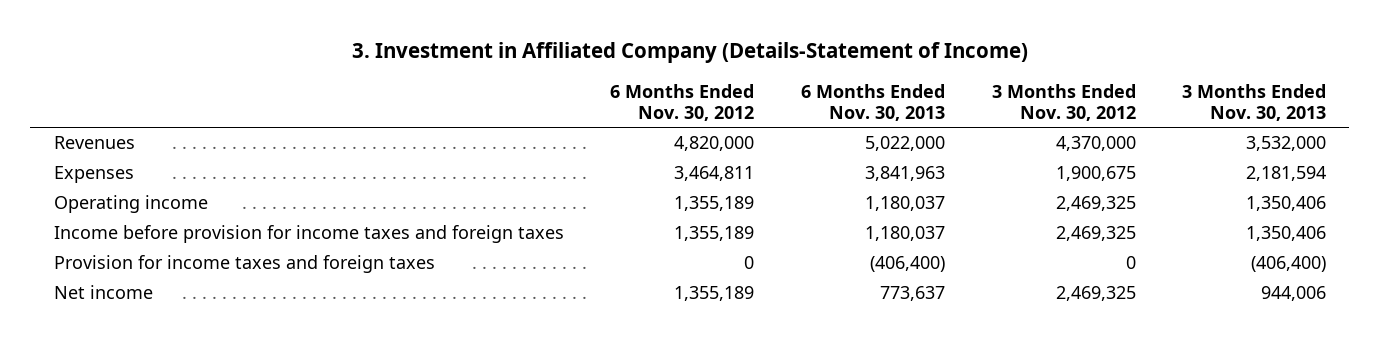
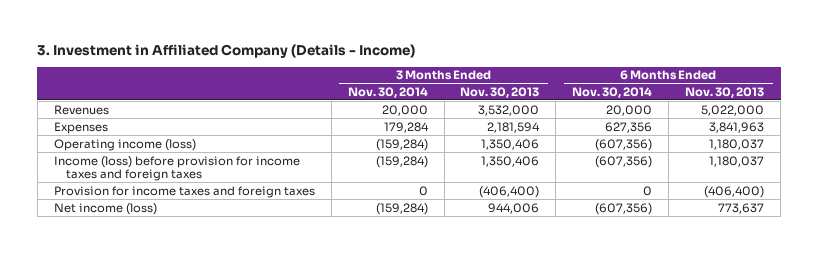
- 3. Investment in Affiliated Company (Details-Statement of Income)
+ 3. Investment in Affiliated Company (Details - Income)
- | 6 Months Ended Nov. 30, 2012 | 6 Months Ended Nov. 30, 2013 | 3 Months Ended Nov. 30, 2012 | 3 Months Ended Nov. 30, 2013
+ | 3 Months Ended Nov. 30, 2014 | 3 Months Ended Nov. 30, 2013 | 6 Months Ended Nov. 30, 2014 | 6 Months Ended Nov. 30, 2013
- Operating income | 1,355,189 | 1,180,037 | 2,469,325 | 1,350,406
- Income before provision for income taxes and foreign taxes | 1,355,189 | 1,180,037 | 2,469,325 | 1,350,406
+ Operating income (loss) | (159,284) | 1,350,406 | (607,356) | 1,180,037
+ Income (loss) before provision for income taxes and foreign taxes | (159,284) | 1,350,406 | (607,356) | 1,180,037
- Net income | 1,355,189 | 773,637 | 2,469,325 | 944,006
+ Net income (loss) | (159,284) | 944,006 | (607,356) | 773,637

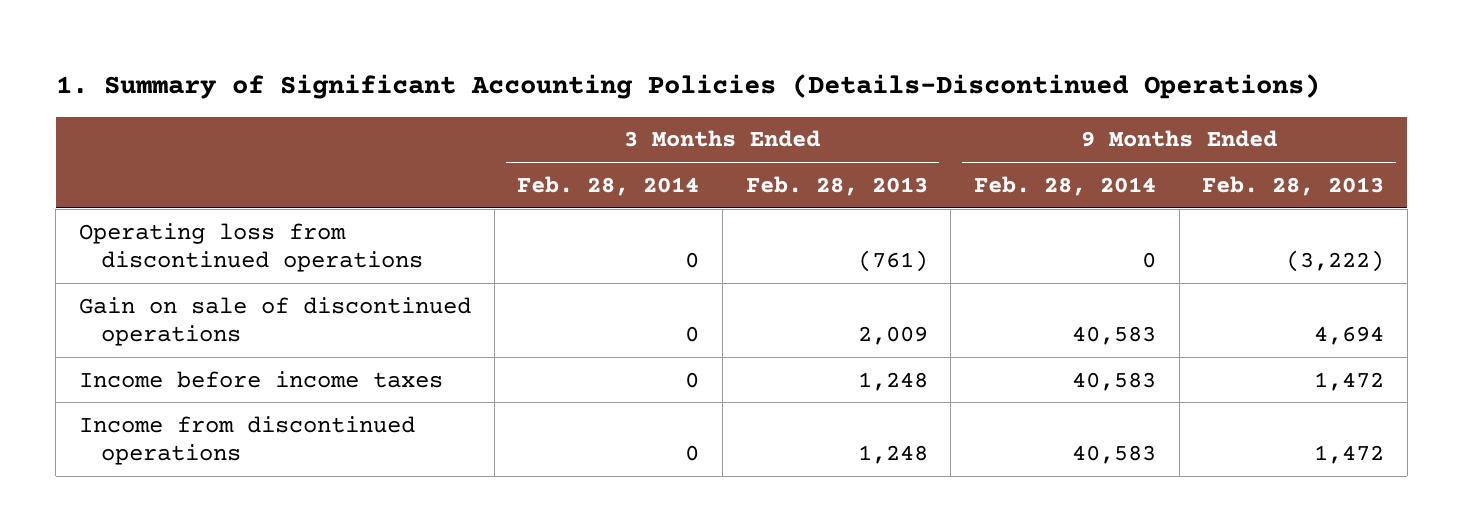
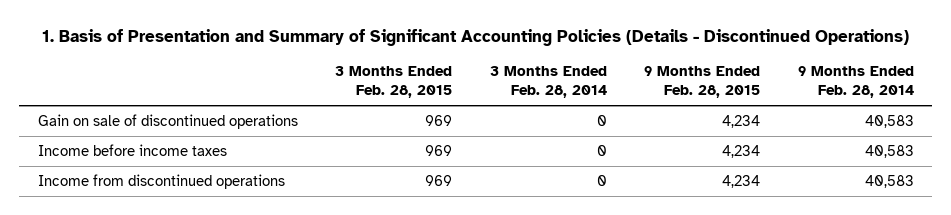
- 1. Summary of Significant Accounting Policies (Details-Discontinued Operations)
+ 1. Basis of Presentation and Summary of Significant Accounting Policies (Details - Discontinued Operations)
- | 3 Months Ended Feb. 28, 2014 | 3 Months Ended Feb. 28, 2013 | 9 Months Ended Feb. 28, 2014 | 9 Months Ended Feb. 28, 2013
+ | 3 Months Ended Feb. 28, 2015 | 3 Months Ended Feb. 28, 2014 | 9 Months Ended Feb. 28, 2015 | 9 Months Ended Feb. 28, 2014
- Operating loss from discontinued operations | 0 | (761) | 0 | (3,222)

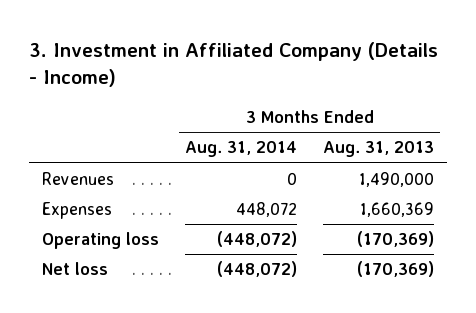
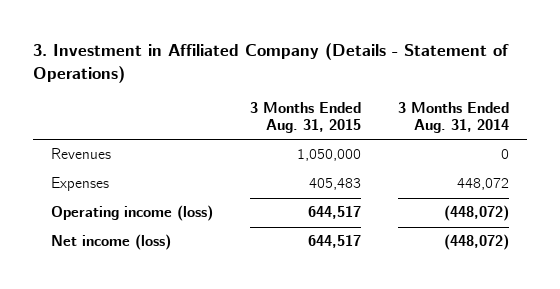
- 3. Investment in Affiliated Company (Details - Income)
+ 3. Investment in Affiliated Company (Details - Statement of Operations)
- | 3 Months Ended Aug. 31, 2014 | 3 Months Ended Aug. 31, 2013
+ | 3 Months Ended Aug. 31, 2015 | 3 Months Ended Aug. 31, 2014
- Operating loss | (448,072) | (170,369)
- Net loss | (448,072) | (170,369)
+ Operating income (loss) | 644,517 | (448,072)
+ Net income (loss) | 644,517 | (448,072)

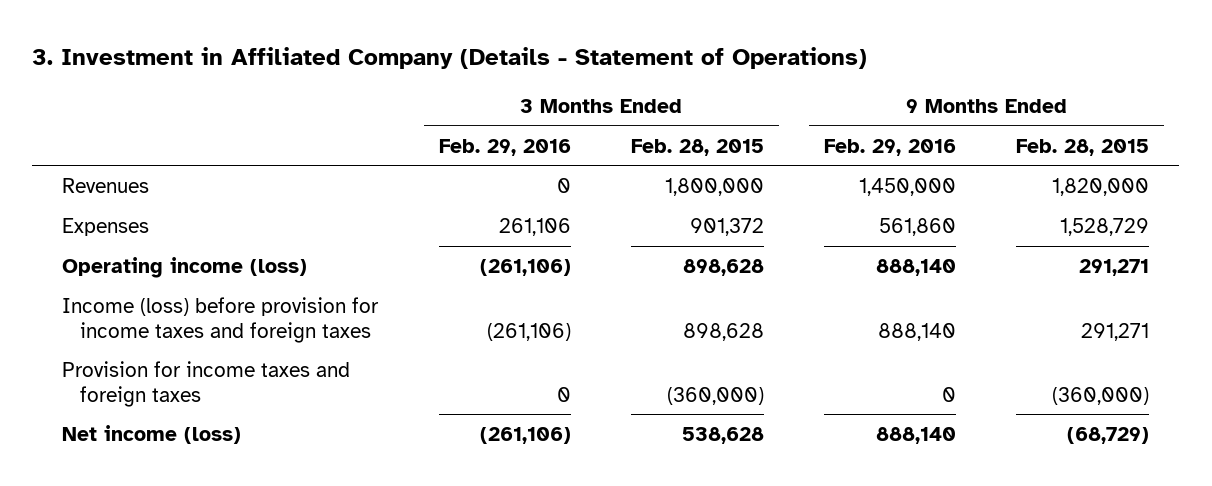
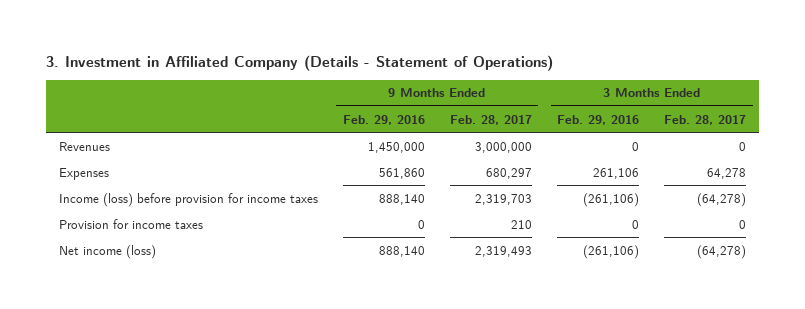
- | 3 Months Ended Feb. 29, 2016 | 3 Months Ended Feb. 28, 2015 | 9 Months Ended Feb. 29, 2016 | 9 Months Ended Feb. 28, 2015
+ | 9 Months Ended Feb. 29, 2016 | 9 Months Ended Feb. 28, 2017 | 3 Months Ended Feb. 29, 2016 | 3 Months Ended Feb. 28, 2017
- Operating income (loss) | (261,106) | 898,628 | 888,140 | 291,271
- Income (loss) before provision for income taxes and foreign taxes | (261,106) | 898,628 | 888,140 | 291,271
- Provision for income taxes and foreign taxes | 0 | (360,000) | 0 | (360,000)
+ Income (loss) before provision for income taxes | 888,140 | 2,319,703 | (261,106) | (64,278)
+ Provision for income taxes | 0 | 210 | 0 | 0

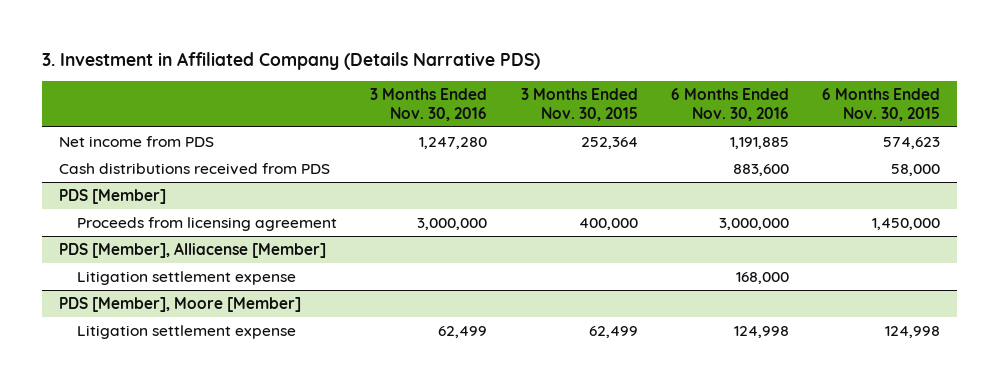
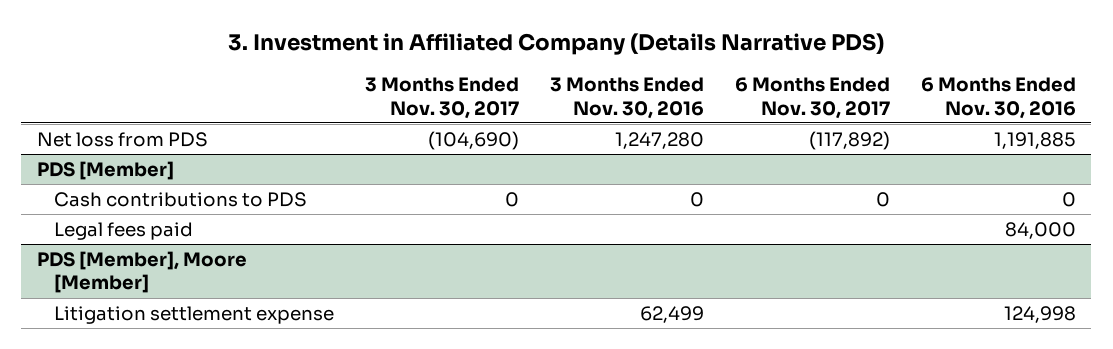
- | 3 Months Ended Nov. 30, 2016 | 3 Months Ended Nov. 30, 2015 | 6 Months Ended Nov. 30, 2016 | 6 Months Ended Nov. 30, 2015
+ | 3 Months Ended Nov. 30, 2017 | 3 Months Ended Nov. 30, 2016 | 6 Months Ended Nov. 30, 2017 | 6 Months Ended Nov. 30, 2016
- Net income from PDS | 1,247,280 | 252,364 | 1,191,885 | 574,623
- Cash distributions received from PDS | | | 883,600 | 58,000
+ Net loss from PDS | (104,690) | 1,247,280 | (117,892) | 1,191,885
@ PDS [Member]
- Proceeds from licensing agreement | 3,000,000 | 400,000 | 3,000,000 | 1,450,000
- PDS [Member], Alliacense [Member]
- Litigation settlement expense | | | 168,000 |
@ PDS [Member]
+ Cash contributions to PDS | 0 | 0 | 0 | 0
+ Legal fees paid | | | | 84,000

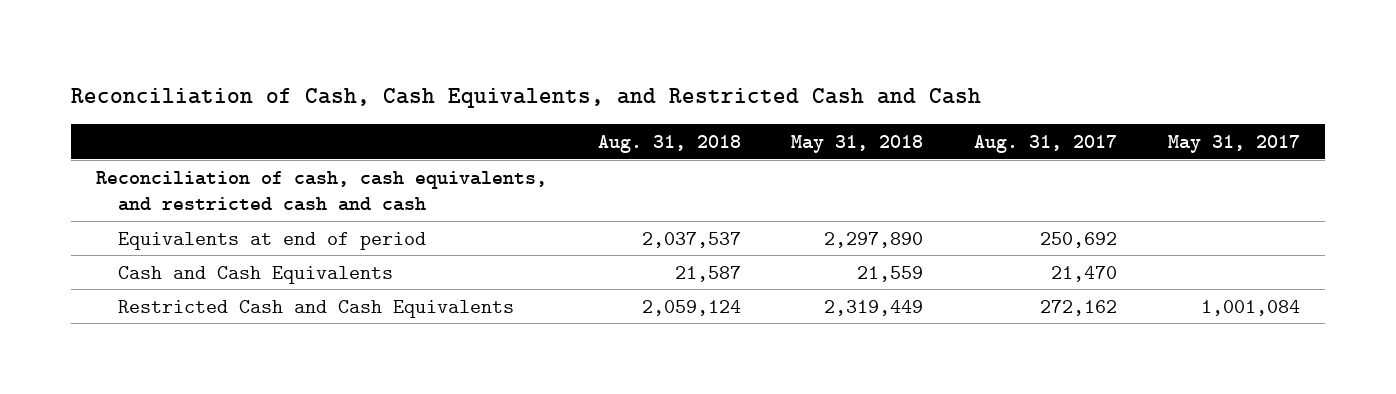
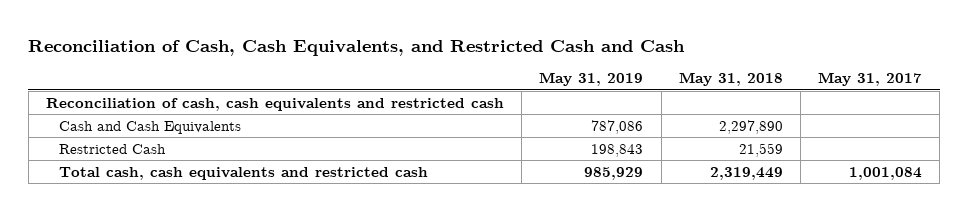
- | Aug. 31, 2018 | May 31, 2018 | Aug. 31, 2017 | May 31, 2017
+ | May 31, 2019 | May 31, 2018 | May 31, 2017
- Reconciliation of cash, cash equivalents, and restricted cash and cash
- Equivalents at end of period | 2,037,537 | 2,297,890 | 250,692 |
- Cash and Cash Equivalents | 21,587 | 21,559 | 21,470 |
- Restricted Cash and Cash Equivalents | 2,059,124 | 2,319,449 | 272,162 | 1,001,084
+ Reconciliation of cash, cash equivalents and restricted cash
+ Cash and Cash Equivalents | 787,086 | 2,297,890 |
+ Restricted Cash | 198,843 | 21,559 |
+ Total cash, cash equivalents and restricted cash | 985,929 | 2,319,449 | 1,001,084

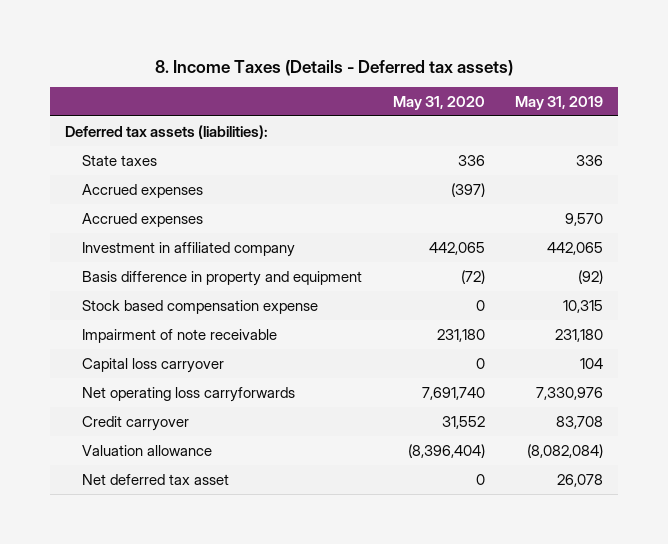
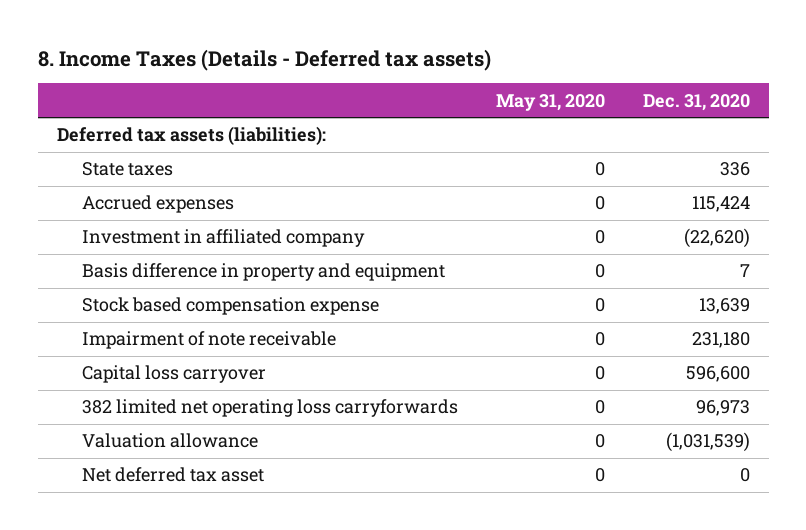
- | May 31, 2020 | May 31, 2019
+ | May 31, 2020 | Dec. 31, 2020
- State taxes | 336 | 336
- Accrued expenses | (397) |
- Accrued expenses | | 9,570
- Investment in affiliated company | 442,065 | 442,065
- Basis difference in property and equipment | (72) | (92)
+ State taxes | 0 | 336
+ Accrued expenses | 0 | 115,424
+ Investment in affiliated company | 0 | (22,620)
+ Basis difference in property and equipment | 0 | 7
- Impairment of note receivable | 231,180 | 231,180
+ Impairment of note receivable | 0 | 231,180
- Net operating loss carryforwards | 7,691,740 | 7,330,976
- Credit carryover | 31,552 | 83,708
- Valuation allowance | (8,396,404) | (8,082,084)
+ 382 limited net operating loss carryforwards | 0 | 96,973
+ Valuation allowance | 0 | (1,031,539)

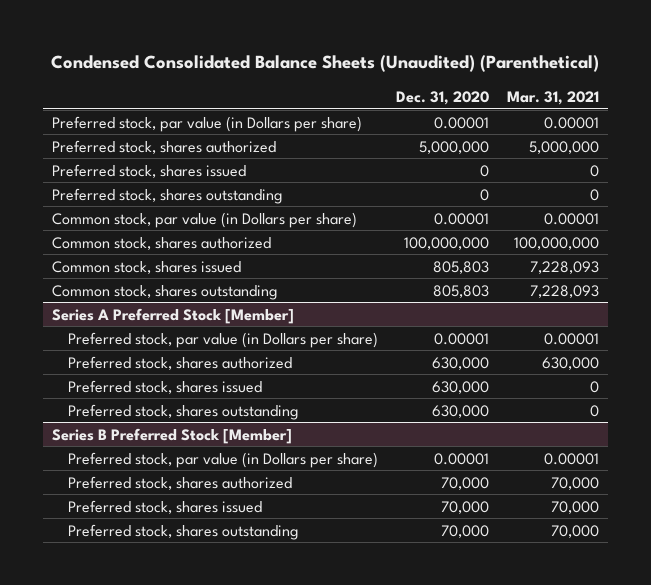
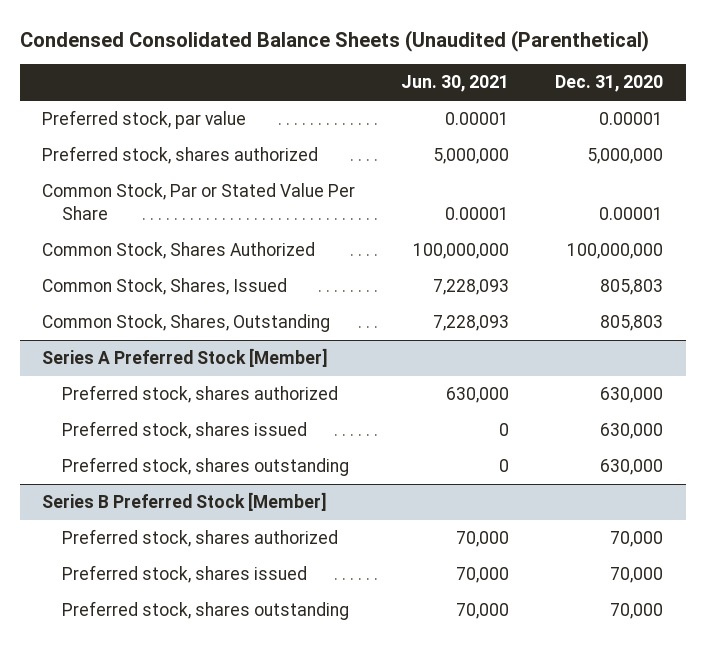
- Condensed Consolidated Balance Sheets (Unaudited) (Parenthetical)
+ Condensed Consolidated Balance Sheets (Unaudited (Parenthetical)
- | Dec. 31, 2020 | Mar. 31, 2021
+ | Jun. 30, 2021 | Dec. 31, 2020
- Preferred stock, par value (in Dollars per share) | 0.00001 | 0.00001
+ Preferred stock, par value | 0.00001 | 0.00001
- Preferred stock, shares issued | 0 | 0
- Preferred stock, shares outstanding | 0 | 0
- Common stock, par value (in Dollars per share) | 0.00001 | 0.00001
- Common stock, shares authorized | 100,000,000 | 100,000,000
- Common stock, shares issued | 805,803 | 7,228,093
- Common stock, shares outstanding | 805,803 | 7,228,093
+ Common Stock, Par or Stated Value Per Share | 0.00001 | 0.00001
+ Common Stock, Shares Authorized | 100,000,000 | 100,000,000
+ Common Stock, Shares, Issued | 7,228,093 | 805,803
+ Common Stock, Shares, Outstanding | 7,228,093 | 805,803
@ Series A Preferred Stock [Member]
- Preferred stock, par value (in Dollars per share) | 0.00001 | 0.00001
@ Series B Preferred Stock [Member]
- Preferred stock, par value (in Dollars per share) | 0.00001 | 0.00001

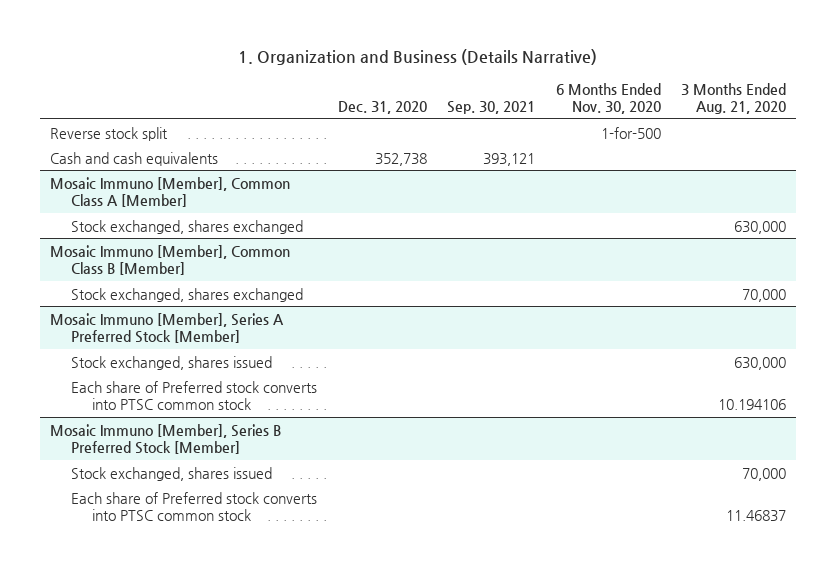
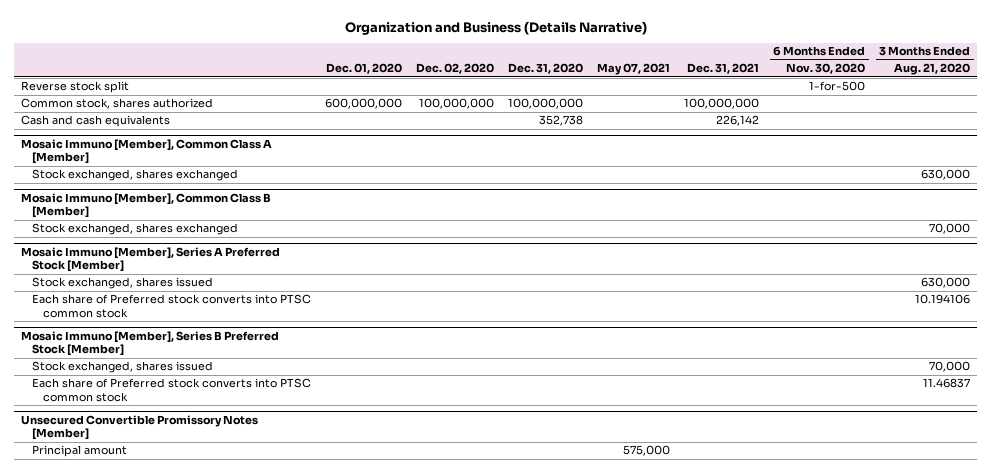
- 1. Organization and Business (Details Narrative)
+ Organization and Business (Details Narrative)
- | Dec. 31, 2020 | Sep. 30, 2021 | 6 Months Ended Nov. 30, 2020 | 3 Months Ended Aug. 21, 2020
+ | Dec. 01, 2020 | Dec. 02, 2020 | Dec. 31, 2020 | May 07, 2021 | Dec. 31, 2021 | 6 Months Ended Nov. 30, 2020 | 3 Months Ended Aug. 21, 2020
+ Common stock, shares authorized | 600,000,000 | 100,000,000 | 100,000,000 | | 100,000,000 | |
+ Unsecured Convertible Promissory Notes [Member]
+ Principal amount | | | | 575,000 | | |

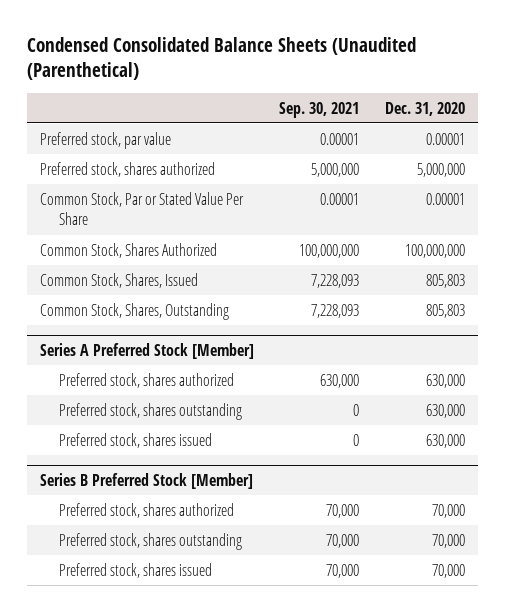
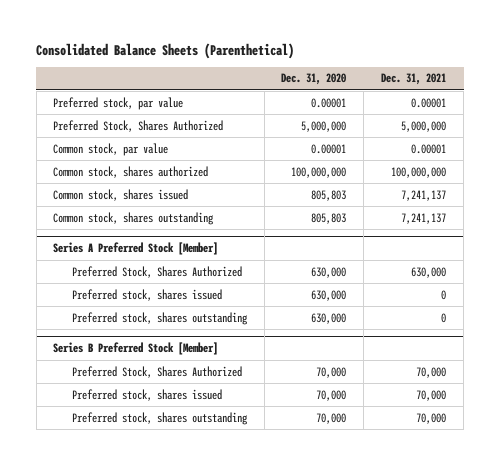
- Condensed Consolidated Balance Sheets (Unaudited (Parenthetical)
+ Consolidated Balance Sheets (Parenthetical)
- | Sep. 30, 2021 | Dec. 31, 2020
+ | Dec. 31, 2020 | Dec. 31, 2021
- Preferred stock, shares authorized | 5,000,000 | 5,000,000
- Common Stock, Par or Stated Value Per Share | 0.00001 | 0.00001
- Common Stock, Shares Authorized | 100,000,000 | 100,000,000
- Common Stock, Shares, Issued | 7,228,093 | 805,803
- Common Stock, Shares, Outstanding | 7,228,093 | 805,803
+ Preferred Stock, Shares Authorized | 5,000,000 | 5,000,000
+ Common stock, par value | 0.00001 | 0.00001
+ Common stock, shares authorized | 100,000,000 | 100,000,000
+ Common stock, shares issued | 805,803 | 7,241,137
+ Common stock, shares outstanding | 805,803 | 7,241,137
@ Series A Preferred Stock [Member]
- Preferred stock, shares authorized | 630,000 | 630,000
+ Preferred Stock, Shares Authorized | 630,000 | 630,000
moved down: Preferred stock, shares outstanding | 630,000 | 0
@ Series B Preferred Stock [Member]
- Preferred stock, shares authorized | 70,000 | 70,000
+ Preferred Stock, Shares Authorized | 70,000 | 70,000
moved down: Preferred stock, shares outstanding | 70,000 | 70,000

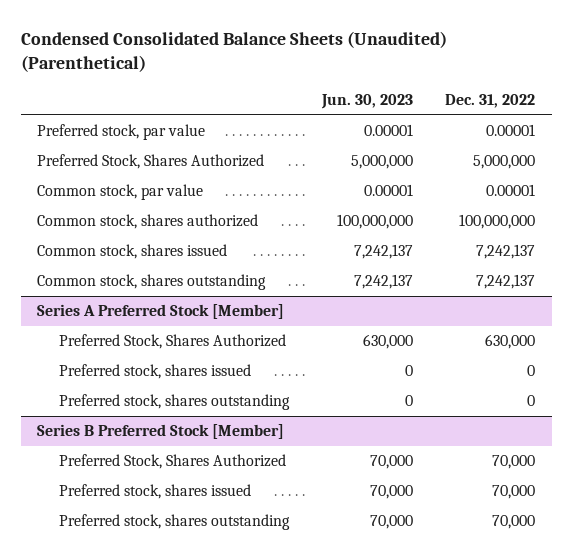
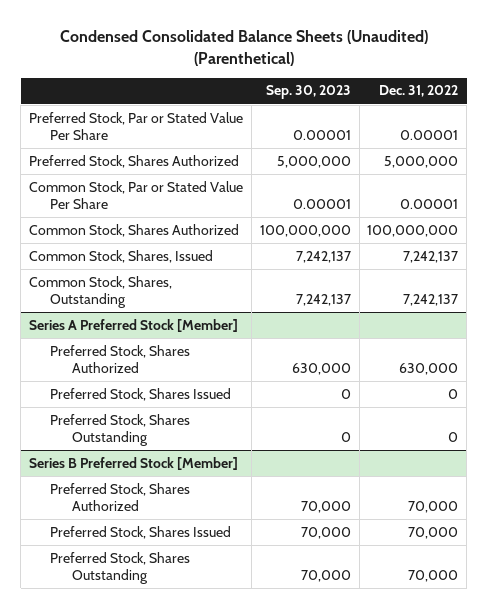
- | Jun. 30, 2023 | Dec. 31, 2022
+ | Sep. 30, 2023 | Dec. 31, 2022
- Preferred stock, par value | 0.00001 | 0.00001
+ Preferred Stock, Par or Stated Value Per Share | 0.00001 | 0.00001
- Common stock, par value | 0.00001 | 0.00001
- Common stock, shares authorized | 100,000,000 | 100,000,000
- Common stock, shares issued | 7,242,137 | 7,242,137
- Common stock, shares outstanding | 7,242,137 | 7,242,137
+ Common Stock, Par or Stated Value Per Share | 0.00001 | 0.00001
+ Common Stock, Shares Authorized | 100,000,000 | 100,000,000
+ Common Stock, Shares, Issued | 7,242,137 | 7,242,137
+ Common Stock, Shares, Outstanding | 7,242,137 | 7,242,137
@ Series A Preferred Stock [Member]
- Preferred stock, shares issued | 0 | 0
- Preferred stock, shares outstanding | 0 | 0
+ Preferred Stock, Shares Issued | 0 | 0
+ Preferred Stock, Shares Outstanding | 0 | 0
@ Series B Preferred Stock [Member]
- Preferred stock, shares issued | 70,000 | 70,000
- Preferred stock, shares outstanding | 70,000 | 70,000
+ Preferred Stock, Shares Issued | 70,000 | 70,000
+ Preferred Stock, Shares Outstanding | 70,000 | 70,000

